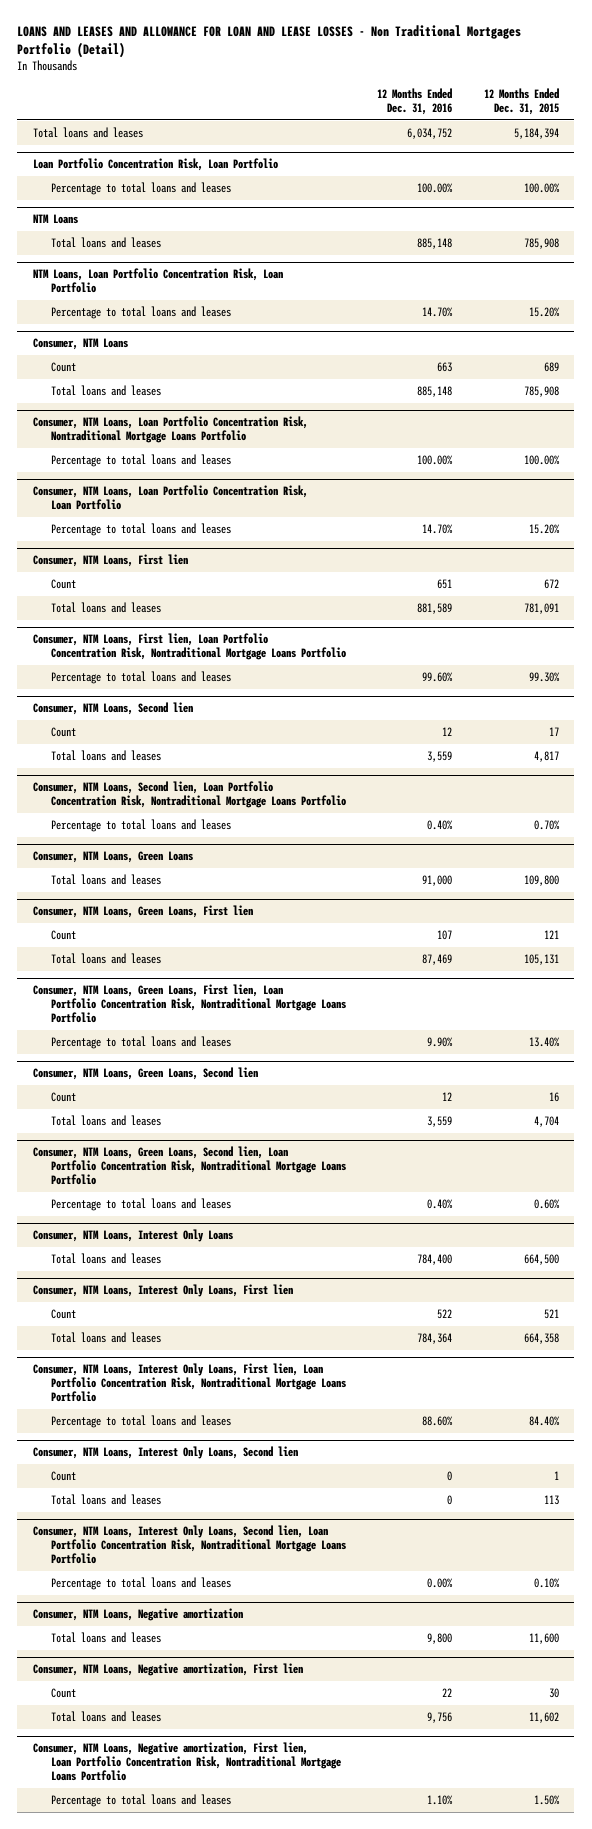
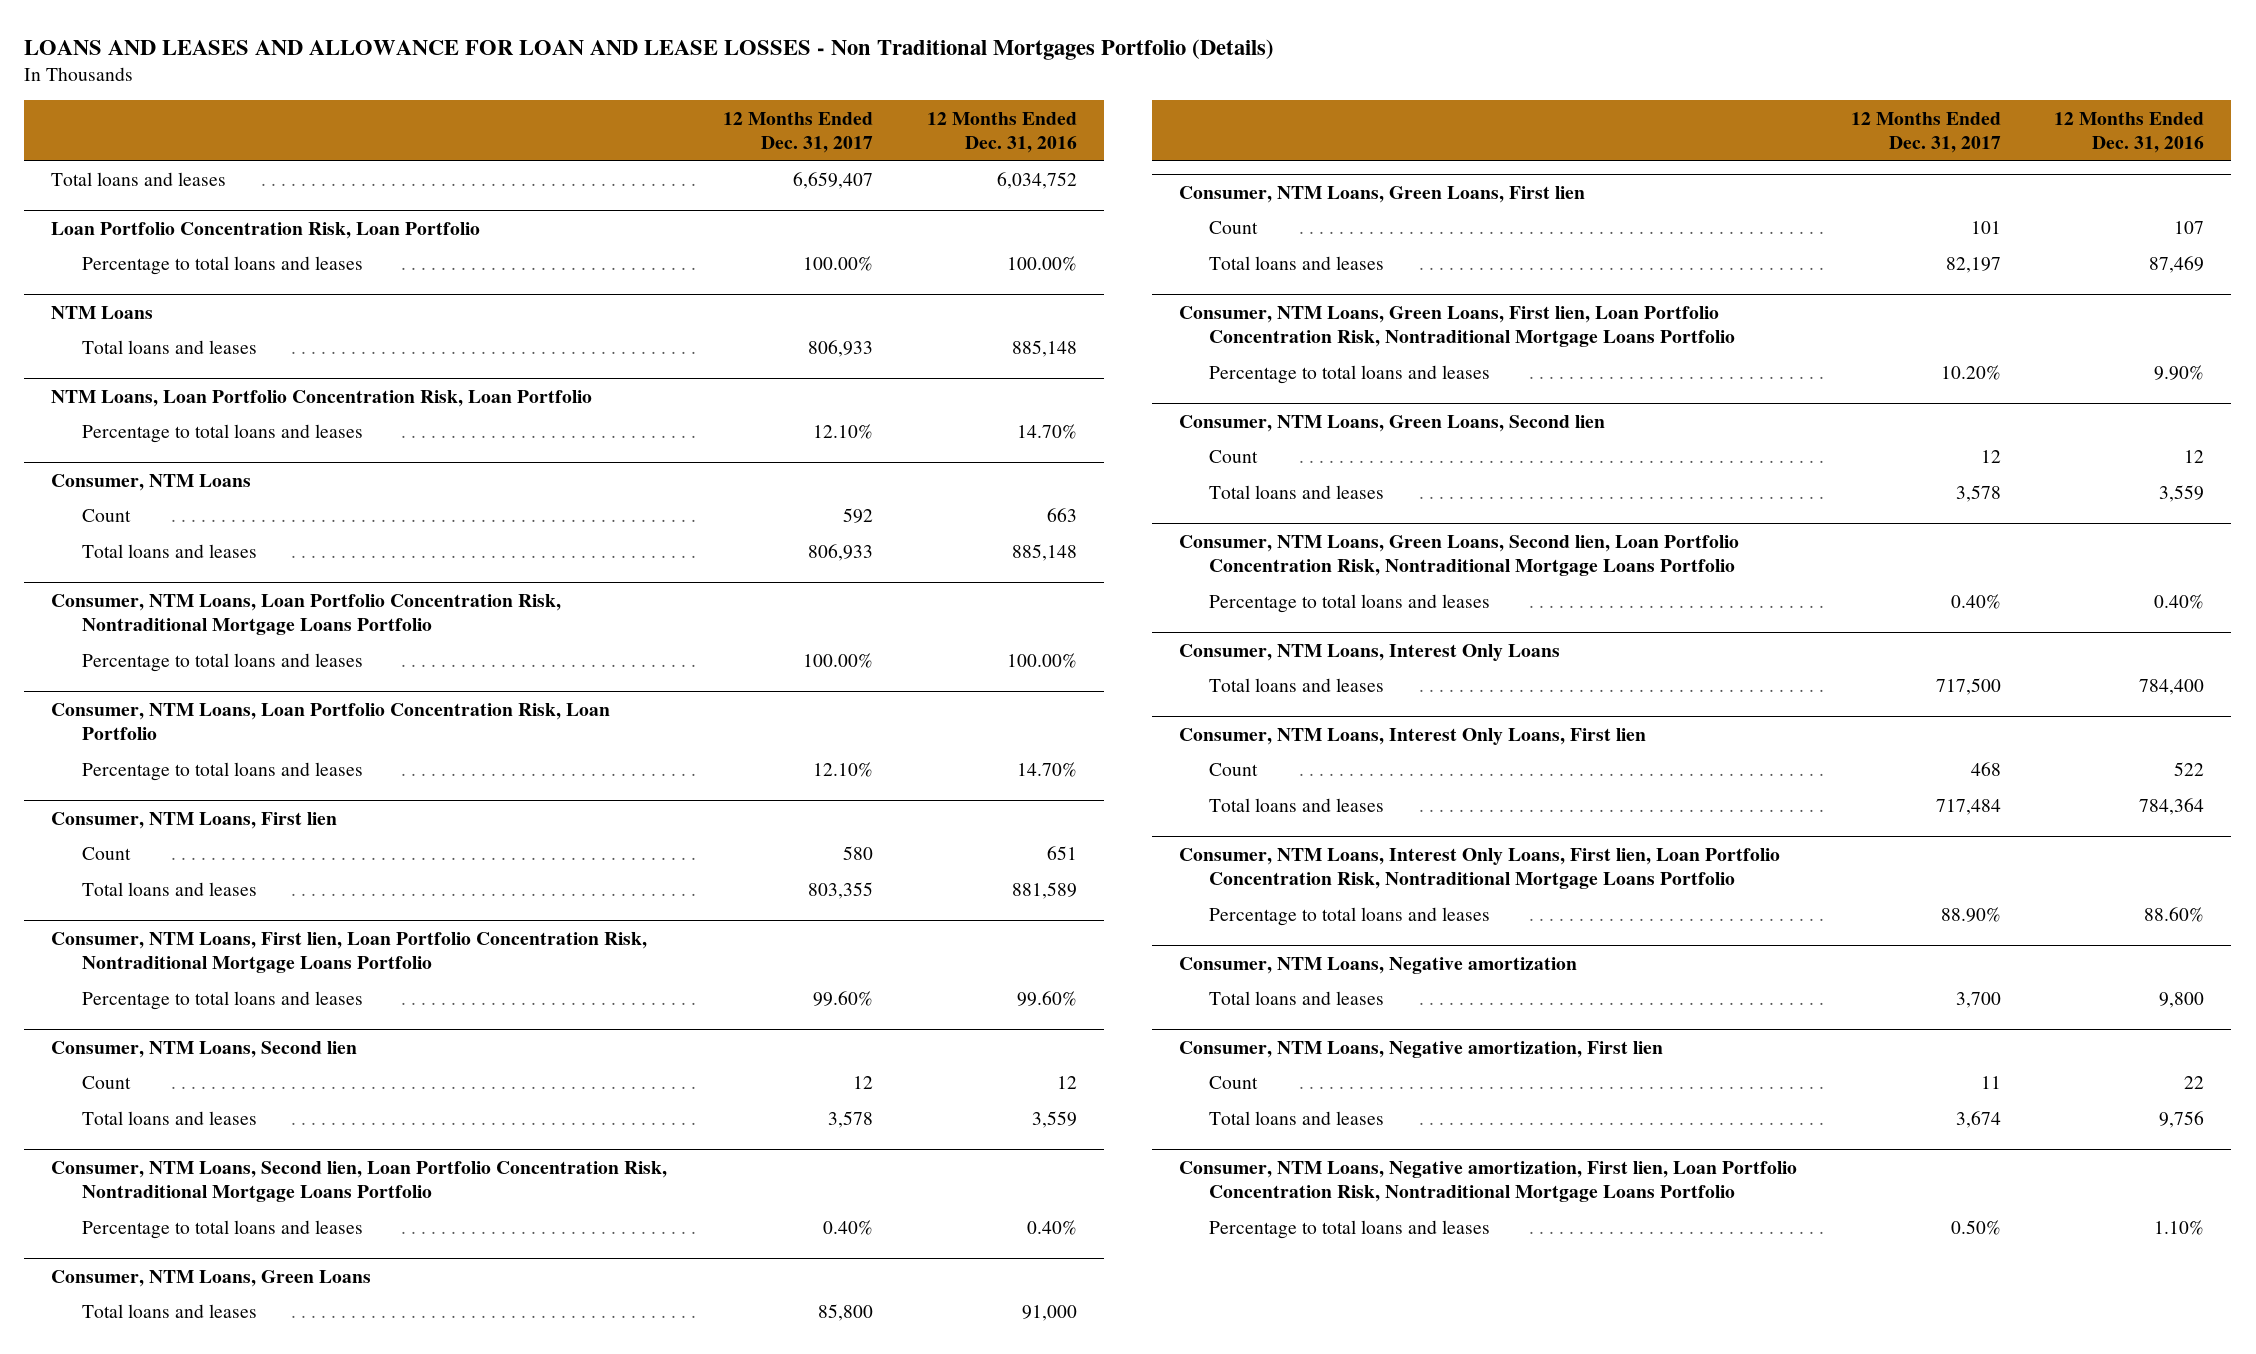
- LOANS AND LEASES AND ALLOWANCE FOR LOAN AND LEASE LOSSES - Non Traditional Mortgages Portfolio (Detail)
+ LOANS AND LEASES AND ALLOWANCE FOR LOAN AND LEASE LOSSES - Non Traditional Mortgages Portfolio (Details)
- | 12 Months Ended Dec. 31, 2016 | 12 Months Ended Dec. 31, 2015
+ | 12 Months Ended Dec. 31, 2017 | 12 Months Ended Dec. 31, 2016
- Consumer, NTM Loans, Interest Only Loans, Second lien
- Count | 0 | 1
- Total loans and leases | 0 | 113
- Consumer, NTM Loans, Interest Only Loans, Second lien, Loan Portfolio Concentration Risk, Nontraditional Mortgage Loans Portfolio
- Percentage to total loans and leases | 0.00% | 0.10%

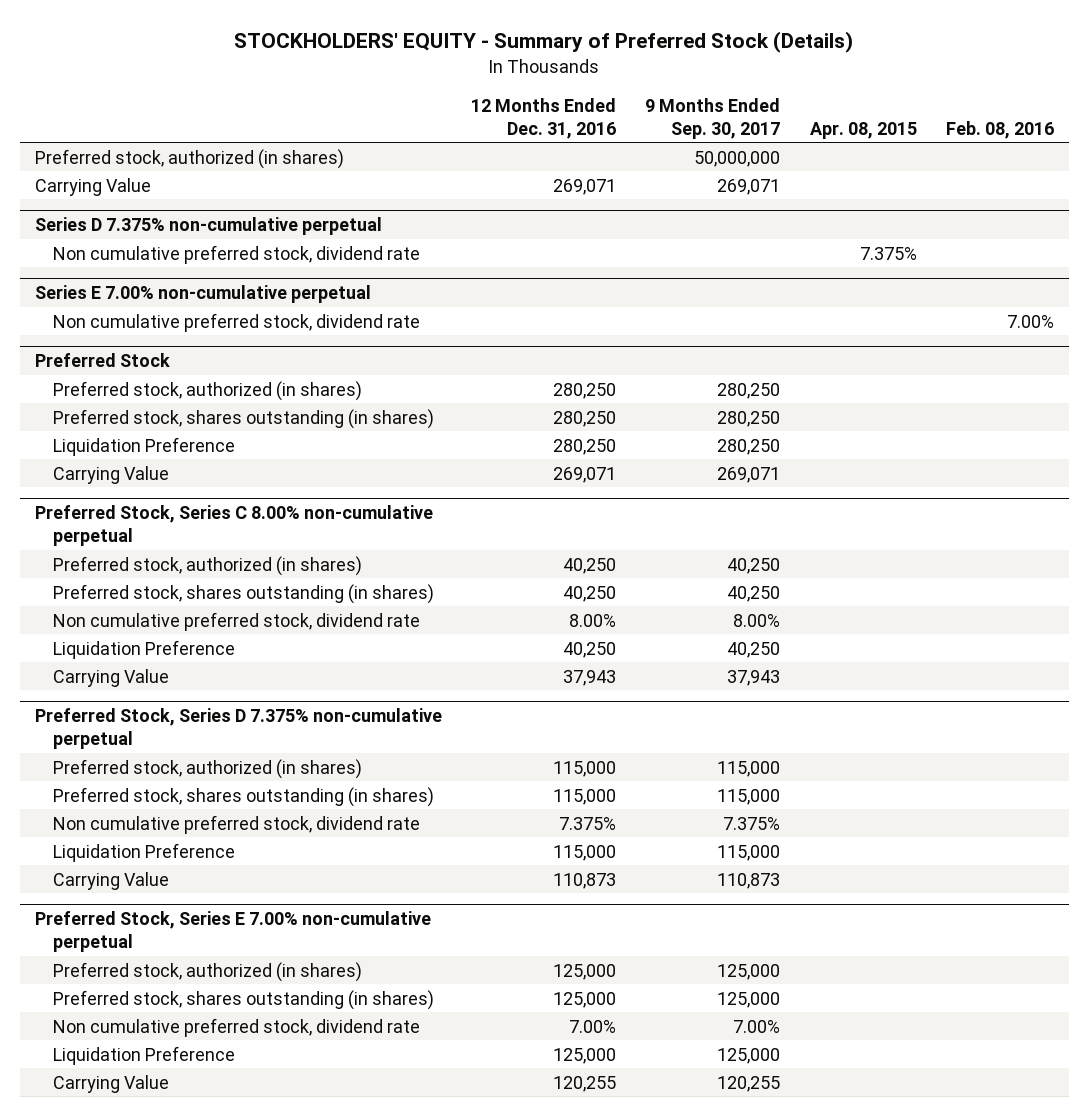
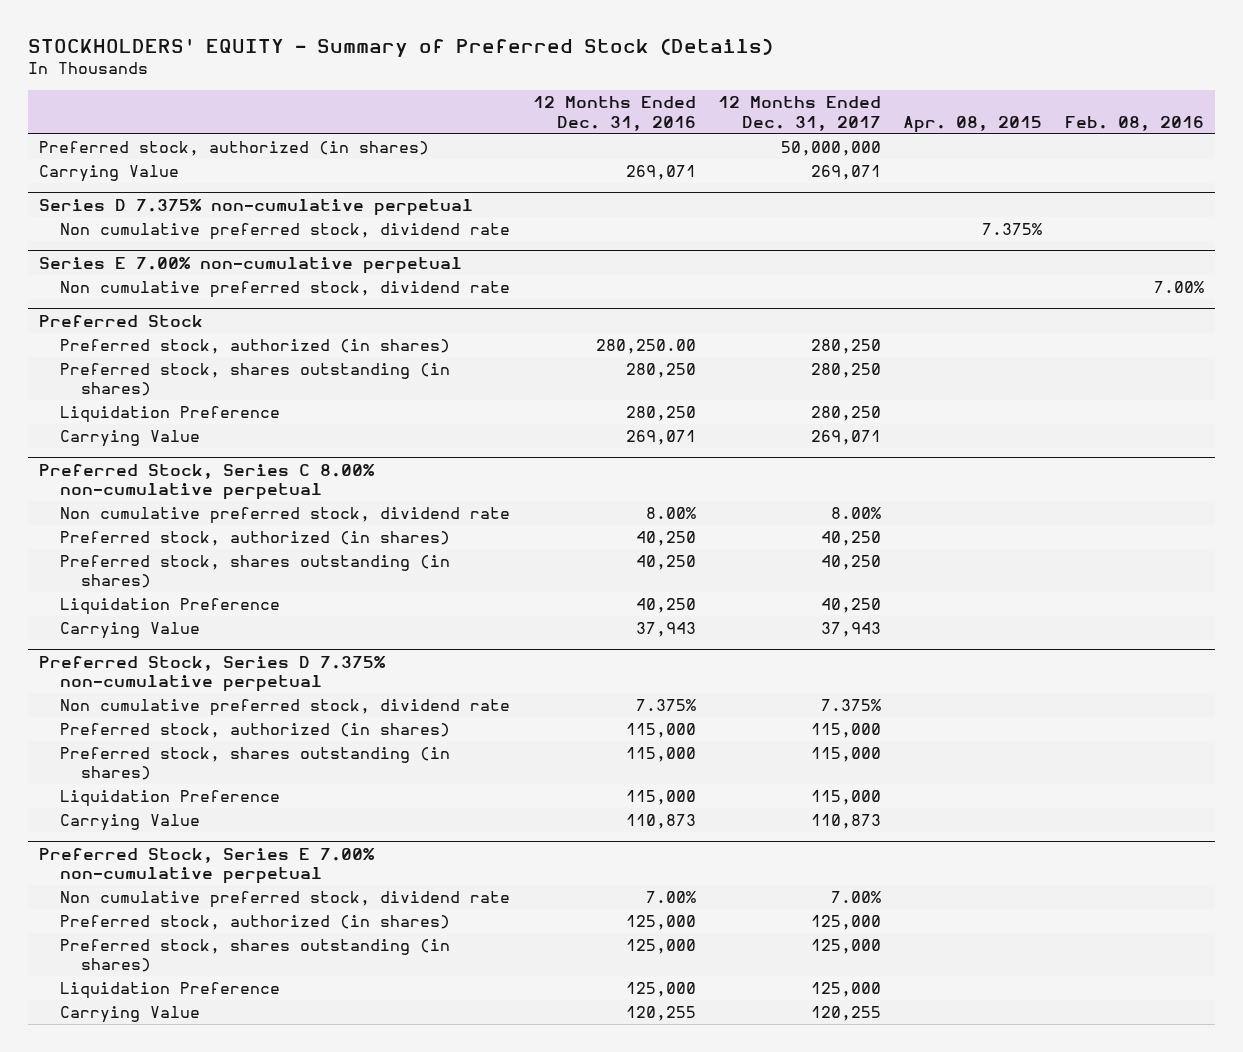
- | 12 Months Ended Dec. 31, 2016 | 9 Months Ended Sep. 30, 2017 | Apr. 08, 2015 | Feb. 08, 2016
+ | 12 Months Ended Dec. 31, 2016 | 12 Months Ended Dec. 31, 2017 | Apr. 08, 2015 | Feb. 08, 2016
@ Preferred Stock
- Preferred stock, authorized (in shares) | 280,250 | 280,250 | |
+ Preferred stock, authorized (in shares) | 280,250.00 | 280,250 | |
@ Preferred Stock, Series C 8.00% non-cumulative perpetual
moved up: Non cumulative preferred stock, dividend rate | 8.00% | 8.00% | |
@ Preferred Stock, Series D 7.375% non-cumulative perpetual
moved up: Non cumulative preferred stock, dividend rate | 7.375% | 7.375% | |
@ Preferred Stock, Series E 7.00% non-cumulative perpetual
moved up: Non cumulative preferred stock, dividend rate | 7.00% | 7.00% | |

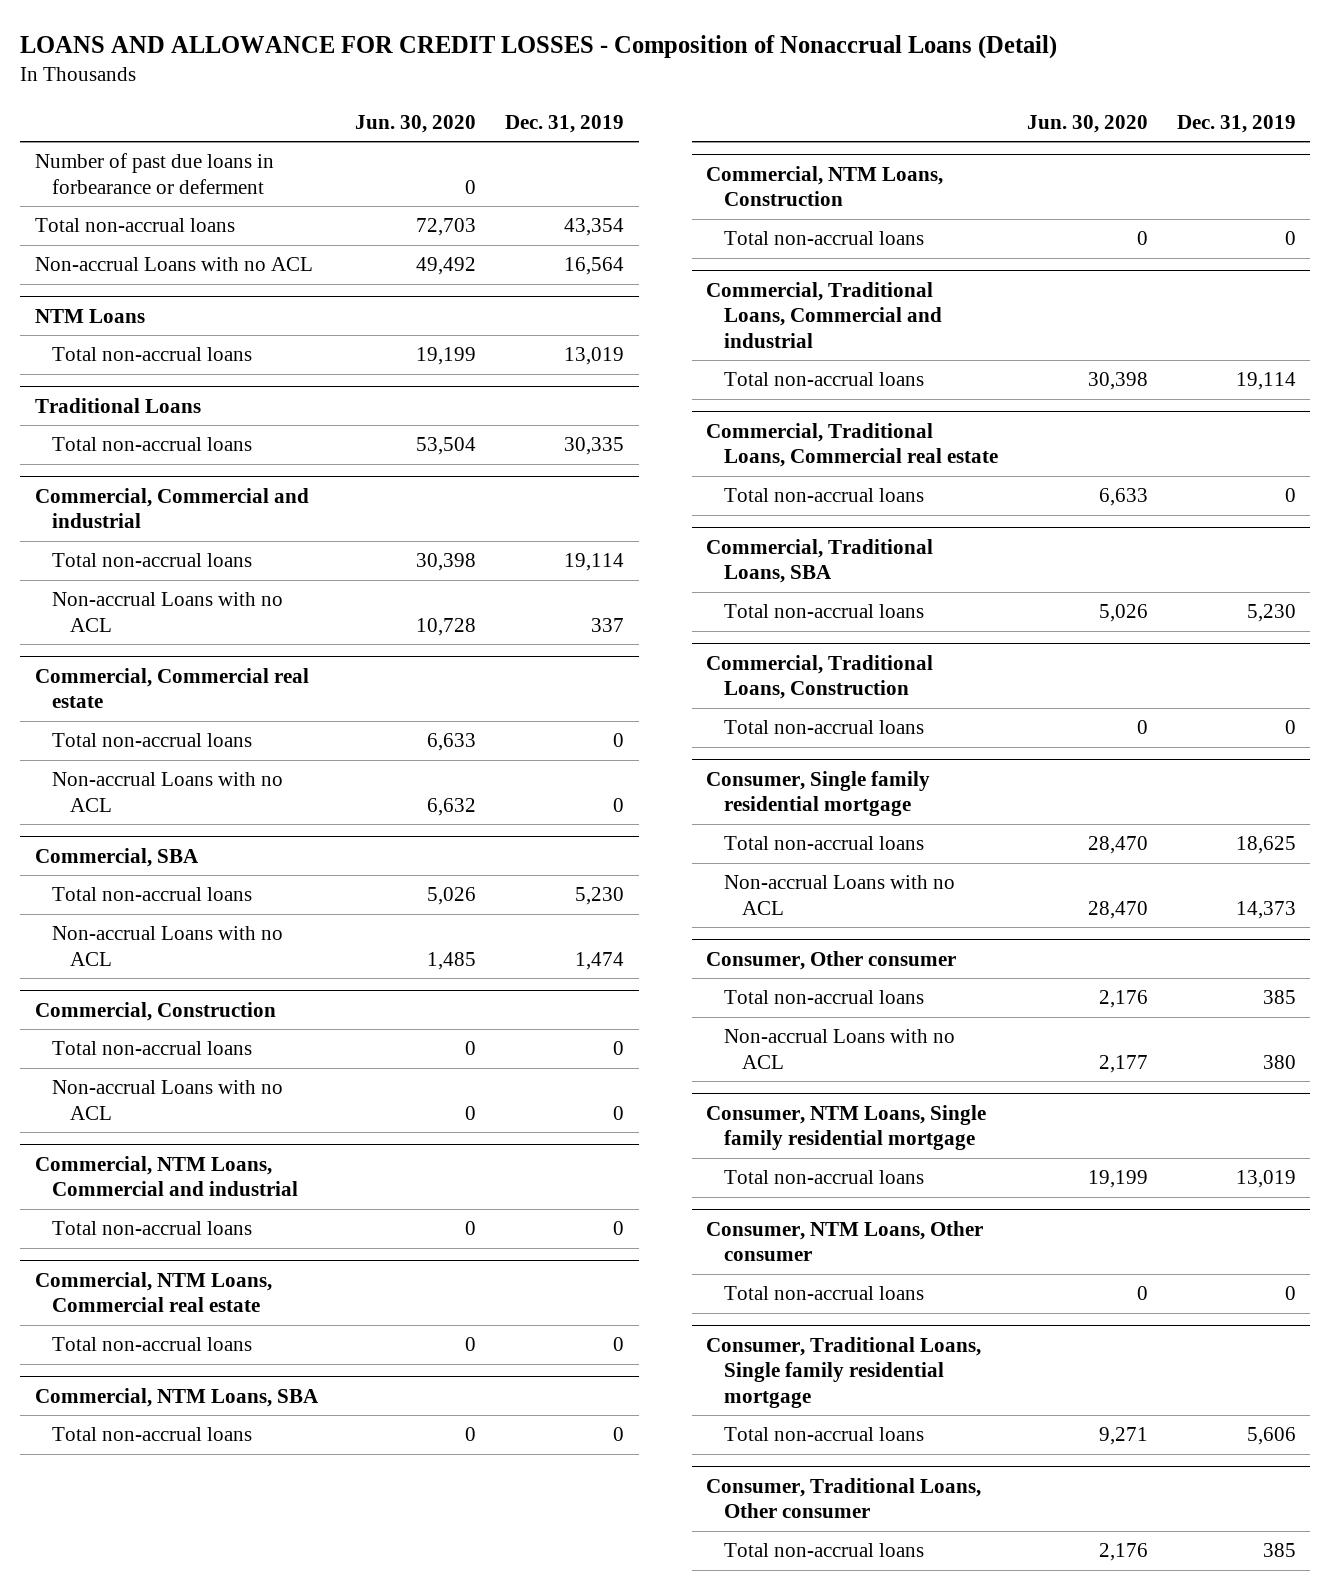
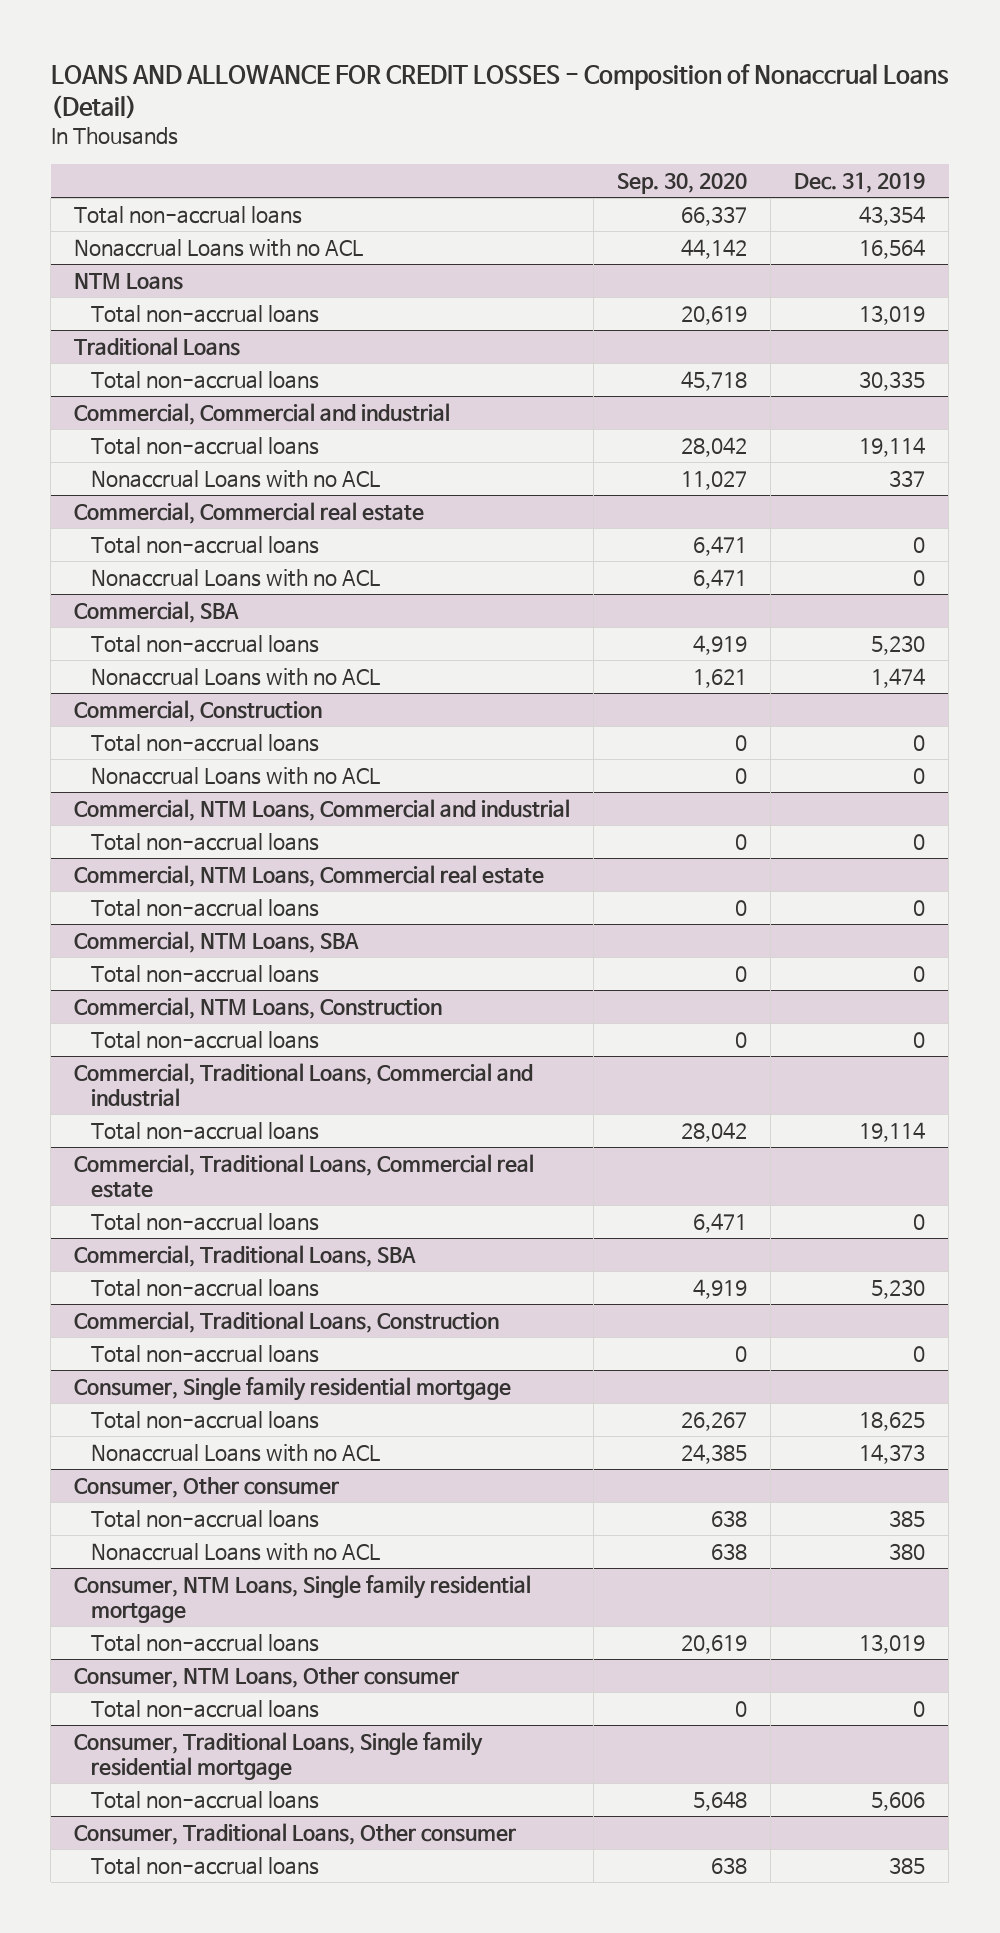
- | Jun. 30, 2020 | Dec. 31, 2019
+ | Sep. 30, 2020 | Dec. 31, 2019
- Number of past due loans in forbearance or deferment | 0 |
- Non-accrual Loans with no ACL | 49,492 | 16,564
+ Nonaccrual Loans with no ACL | 44,142 | 16,564
@ Commercial, Commercial and industrial
- Non-accrual Loans with no ACL | 10,728 | 337
+ Nonaccrual Loans with no ACL | 11,027 | 337
@ Commercial, Commercial real estate
- Non-accrual Loans with no ACL | 6,632 | 0
+ Nonaccrual Loans with no ACL | 6,471 | 0
@ Commercial, SBA
- Non-accrual Loans with no ACL | 1,485 | 1,474
+ Nonaccrual Loans with no ACL | 1,621 | 1,474
@ Commercial, Construction
- Non-accrual Loans with no ACL | 0 | 0
+ Nonaccrual Loans with no ACL | 0 | 0
@ Consumer, Single family residential mortgage
- Non-accrual Loans with no ACL | 28,470 | 14,373
+ Nonaccrual Loans with no ACL | 24,385 | 14,373
@ Consumer, Other consumer
- Non-accrual Loans with no ACL | 2,177 | 380
+ Nonaccrual Loans with no ACL | 638 | 380

